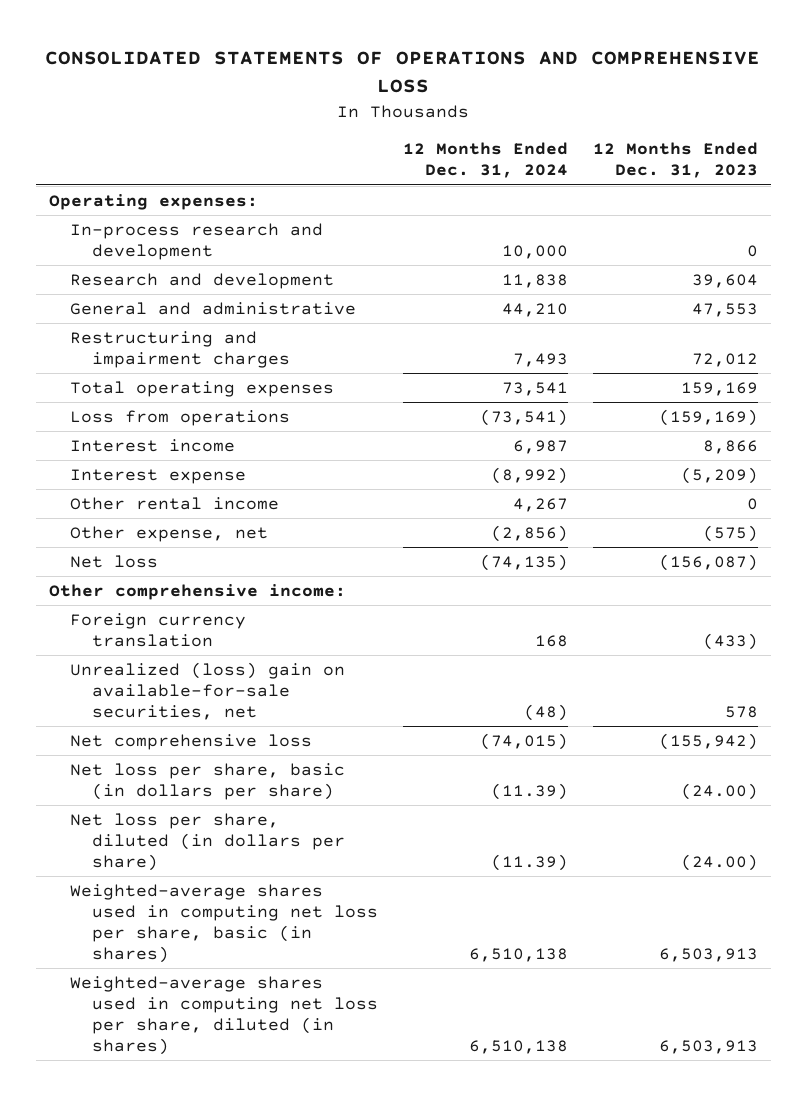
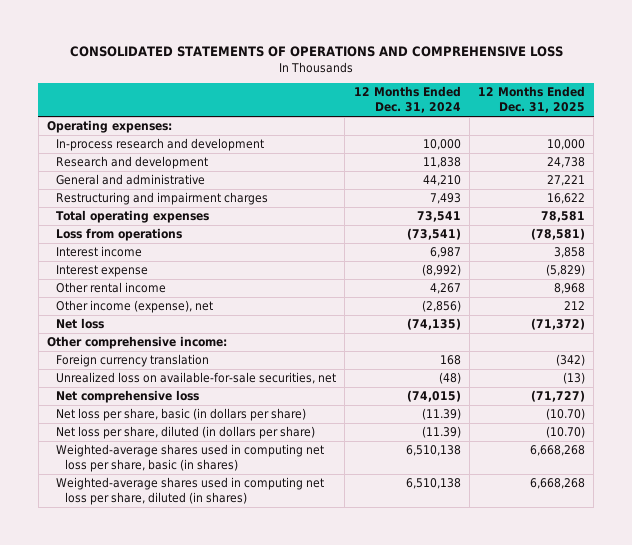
- | 12 Months Ended Dec. 31, 2024 | 12 Months Ended Dec. 31, 2023
+ | 12 Months Ended Dec. 31, 2024 | 12 Months Ended Dec. 31, 2025
- Other expense, net | (2,856) | (575)
+ Other income (expense), net | (2,856) | 212
- Unrealized (loss) gain on available-for-sale securities, net | (48) | 578
+ Unrealized loss on available-for-sale securities, net | (48) | (13)

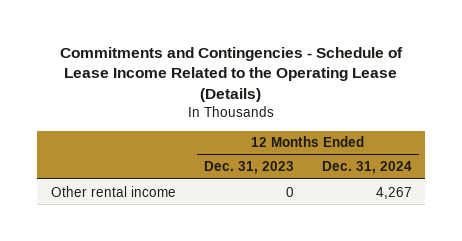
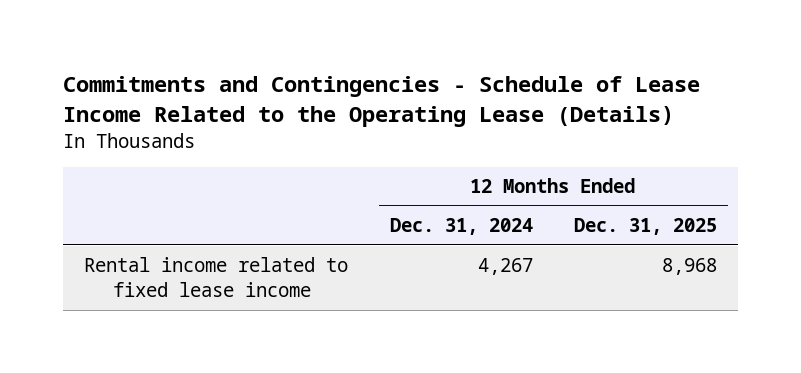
- | 12 Months Ended Dec. 31, 2023 | 12 Months Ended Dec. 31, 2024
+ | 12 Months Ended Dec. 31, 2024 | 12 Months Ended Dec. 31, 2025
- Other rental income | 0 | 4,267
+ Rental income related to fixed lease income | 4,267 | 8,968

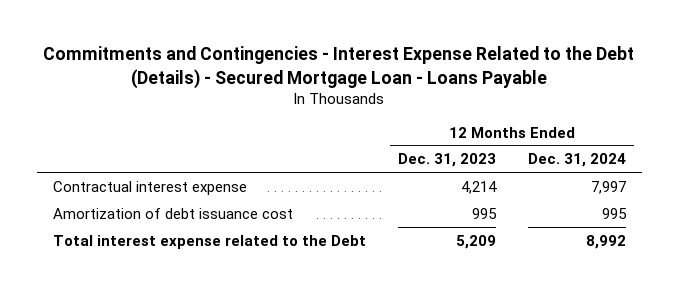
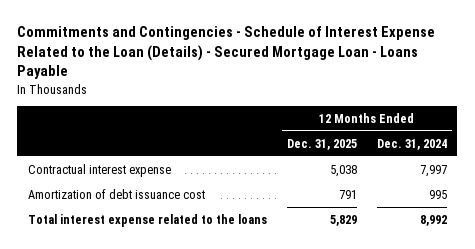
- Commitments and Contingencies - Interest Expense Related to the Debt (Details) - Secured Mortgage Loan - Loans Payable
+ Commitments and Contingencies - Schedule of Interest Expense Related to the Loan (Details) - Secured Mortgage Loan - Loans Payable
- | 12 Months Ended Dec. 31, 2023 | 12 Months Ended Dec. 31, 2024
+ | 12 Months Ended Dec. 31, 2025 | 12 Months Ended Dec. 31, 2024
- Total interest expense related to the Debt | 5,209 | 8,992
+ Total interest expense related to the loans | 5,829 | 8,992

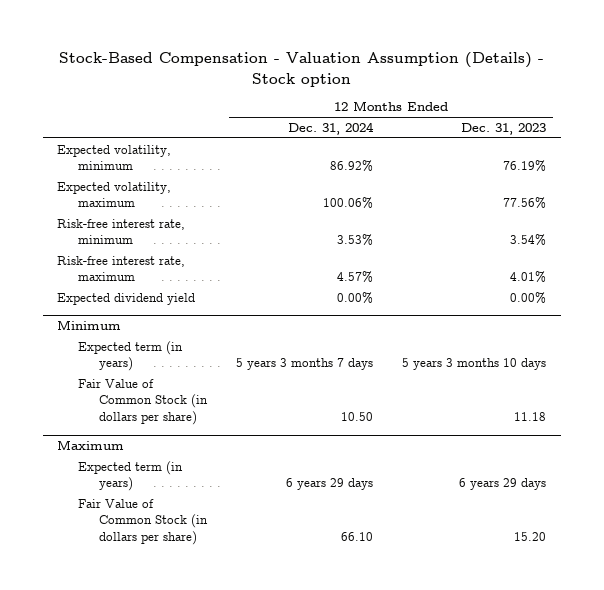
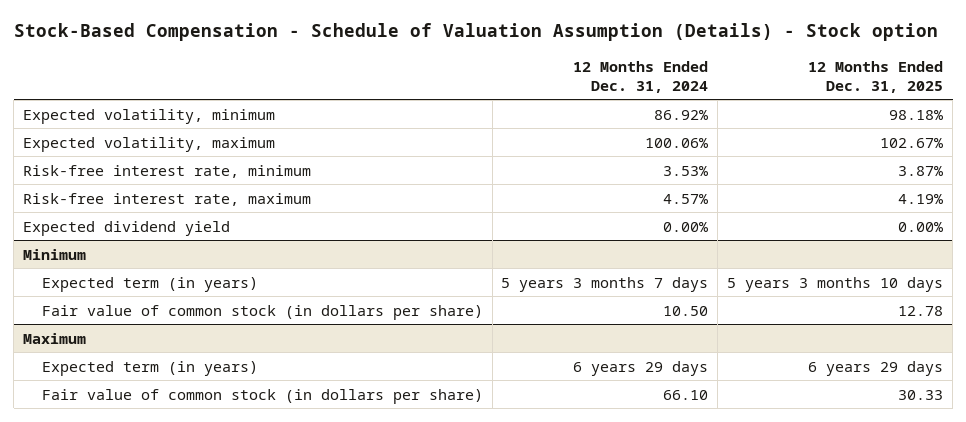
- Stock-Based Compensation - Valuation Assumption (Details) - Stock option
+ Stock-Based Compensation - Schedule of Valuation Assumption (Details) - Stock option
- | 12 Months Ended Dec. 31, 2024 | 12 Months Ended Dec. 31, 2023
+ | 12 Months Ended Dec. 31, 2024 | 12 Months Ended Dec. 31, 2025
@ Minimum
- Fair Value of Common Stock (in dollars per share) | 10.50 | 11.18
+ Fair value of common stock (in dollars per share) | 10.50 | 12.78
@ Maximum
- Fair Value of Common Stock (in dollars per share) | 66.10 | 15.20
+ Fair value of common stock (in dollars per share) | 66.10 | 30.33

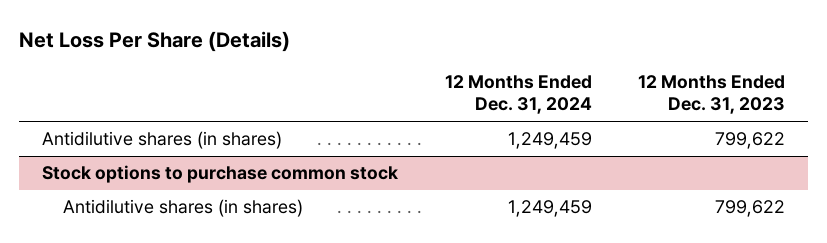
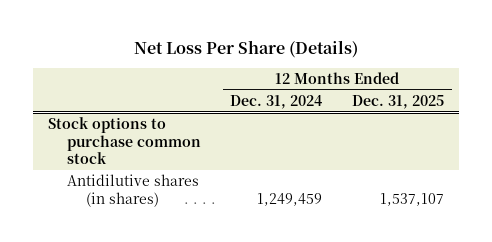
- | 12 Months Ended Dec. 31, 2024 | 12 Months Ended Dec. 31, 2023
+ | 12 Months Ended Dec. 31, 2024 | 12 Months Ended Dec. 31, 2025
- Antidilutive shares (in shares) | 1,249,459 | 799,622

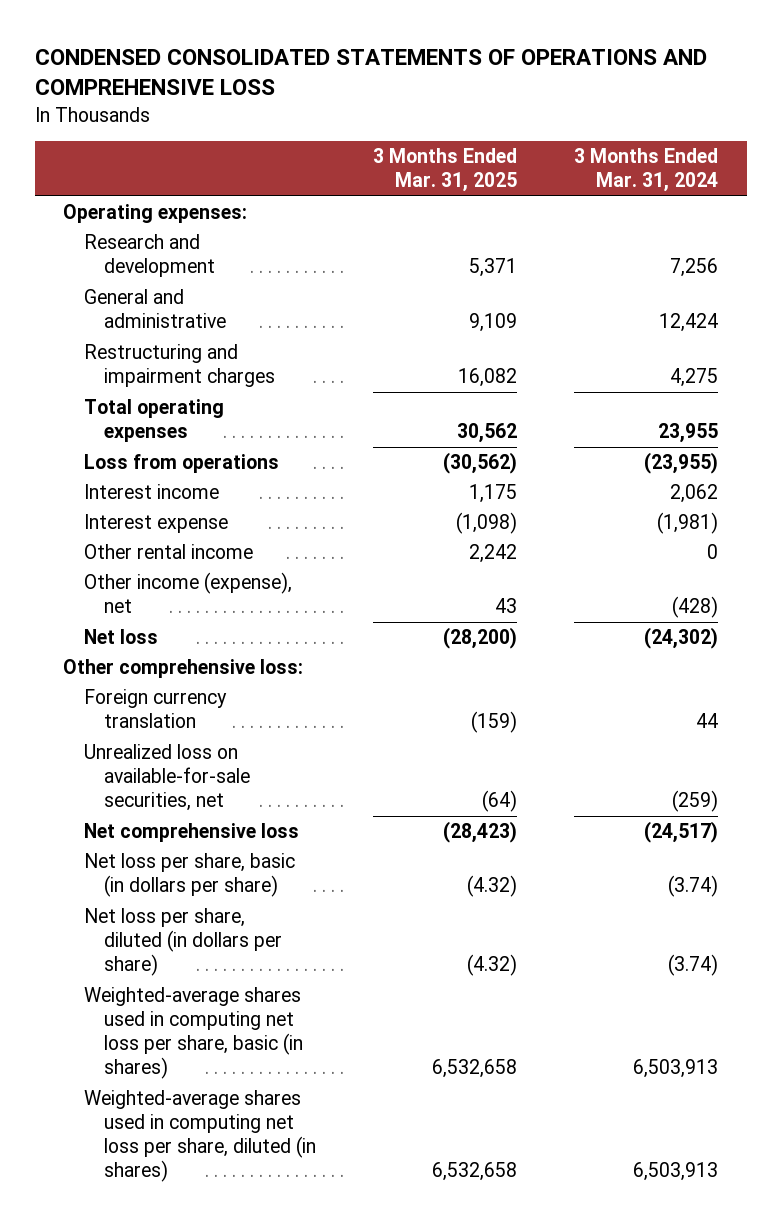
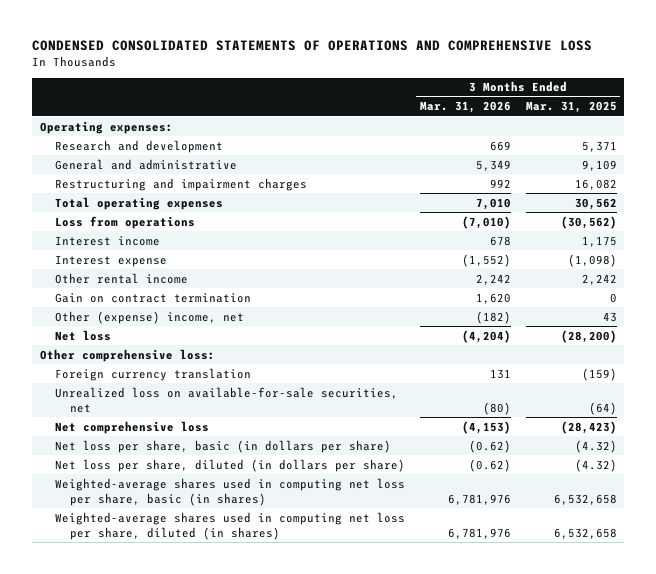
- | 3 Months Ended Mar. 31, 2025 | 3 Months Ended Mar. 31, 2024
+ | 3 Months Ended Mar. 31, 2026 | 3 Months Ended Mar. 31, 2025
- Other income (expense), net | 43 | (428)
+ Gain on contract termination | 1,620 | 0
+ Other (expense) income, net | (182) | 43

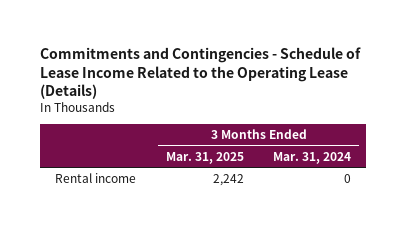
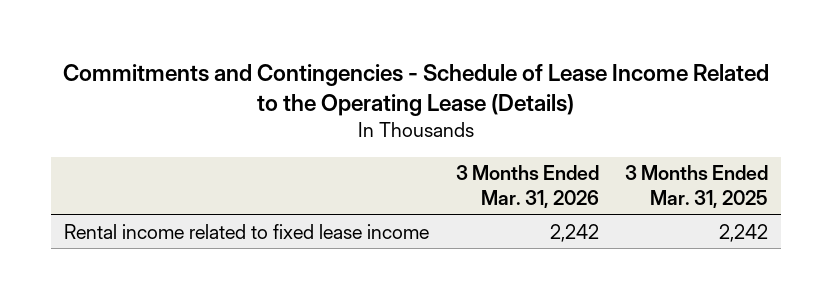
- | 3 Months Ended Mar. 31, 2025 | 3 Months Ended Mar. 31, 2024
+ | 3 Months Ended Mar. 31, 2026 | 3 Months Ended Mar. 31, 2025
- Rental income | 2,242 | 0
+ Rental income related to fixed lease income | 2,242 | 2,242

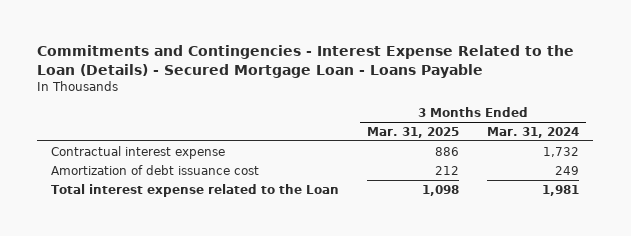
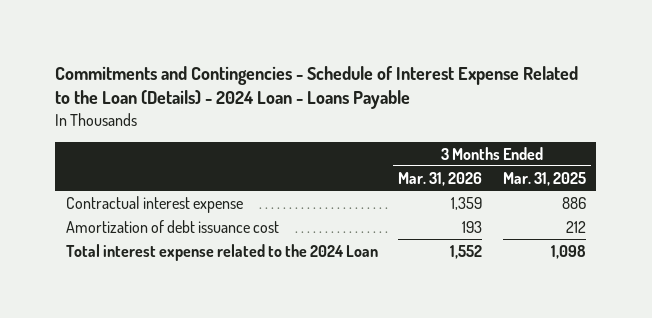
- Commitments and Contingencies - Interest Expense Related to the Loan (Details) - Secured Mortgage Loan - Loans Payable
+ Commitments and Contingencies - Schedule of Interest Expense Related to the Loan (Details) - 2024 Loan - Loans Payable
- | 3 Months Ended Mar. 31, 2025 | 3 Months Ended Mar. 31, 2024
+ | 3 Months Ended Mar. 31, 2026 | 3 Months Ended Mar. 31, 2025
- Total interest expense related to the Loan | 1,098 | 1,981
+ Total interest expense related to the 2024 Loan | 1,552 | 1,098

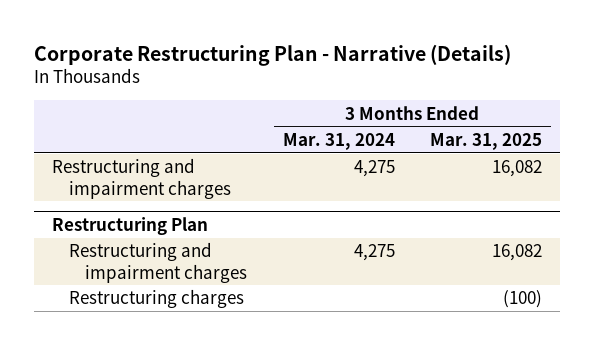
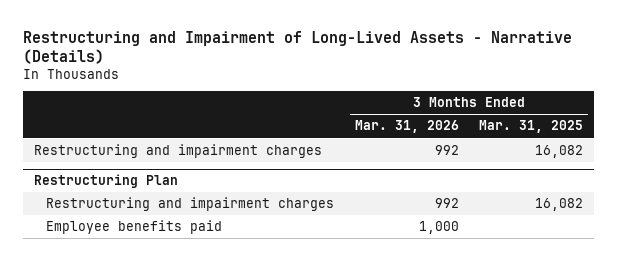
- Corporate Restructuring Plan - Narrative (Details)
+ Restructuring and Impairment of Long-Lived Assets - Narrative (Details)
- | 3 Months Ended Mar. 31, 2024 | 3 Months Ended Mar. 31, 2025
+ | 3 Months Ended Mar. 31, 2026 | 3 Months Ended Mar. 31, 2025
@ Restructuring Plan
- Restructuring charges | | (100)
+ Employee benefits paid | 1,000 |

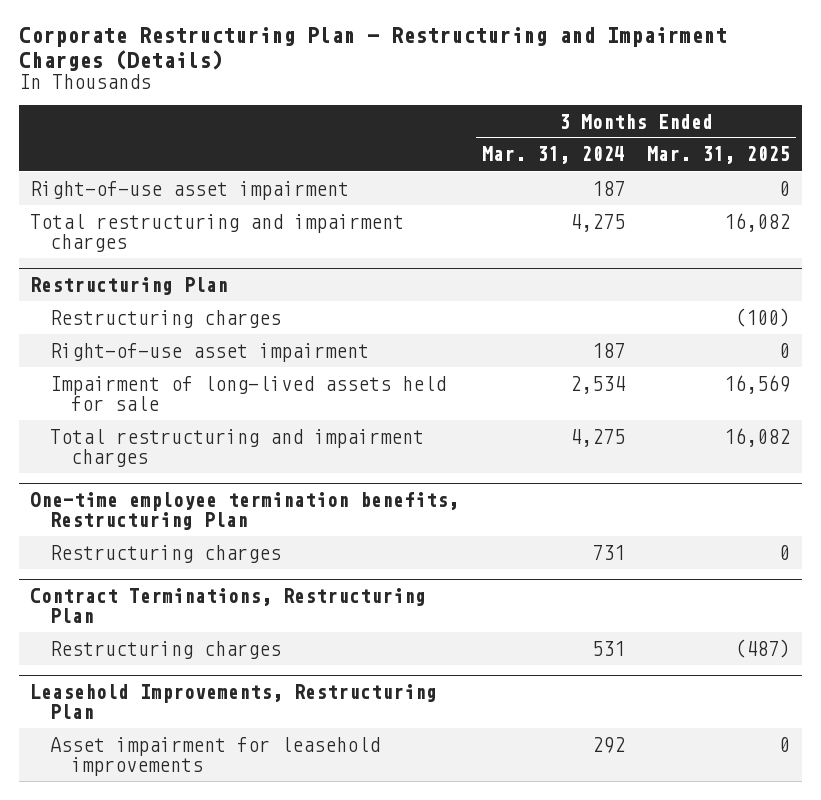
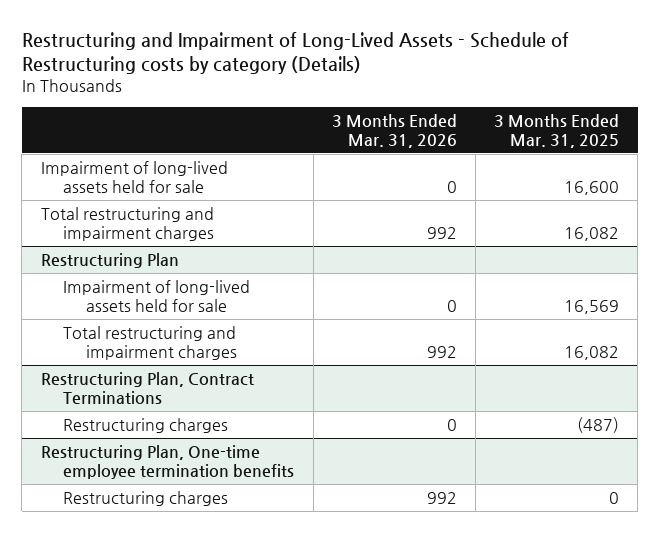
- Corporate Restructuring Plan - Restructuring and Impairment Charges (Details)
+ Restructuring and Impairment of Long-Lived Assets - Schedule of Restructuring costs by category (Details)
- | 3 Months Ended Mar. 31, 2024 | 3 Months Ended Mar. 31, 2025
+ | 3 Months Ended Mar. 31, 2026 | 3 Months Ended Mar. 31, 2025
- Right-of-use asset impairment | 187 | 0
+ Impairment of long-lived assets held for sale | 0 | 16,600
@ Restructuring Plan
- Restructuring charges | | (100)
- Right-of-use asset impairment | 187 | 0
- One-time employee termination benefits, Restructuring Plan
- Restructuring charges | 731 | 0
- Contract Terminations, Restructuring Plan
+ Restructuring Plan, Contract Terminations
- Leasehold Improvements, Restructuring Plan
- Asset impairment for leasehold improvements | 292 | 0
+ Restructuring Plan, One-time employee termination benefits
+ Restructuring charges | 992 | 0

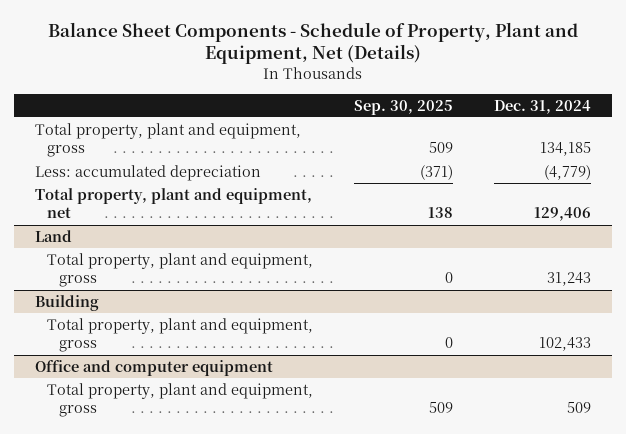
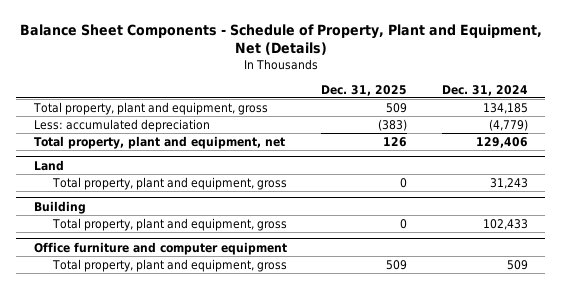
- | Sep. 30, 2025 | Dec. 31, 2024
+ | Dec. 31, 2025 | Dec. 31, 2024
- Office and computer equipment
+ Office furniture and computer equipment

